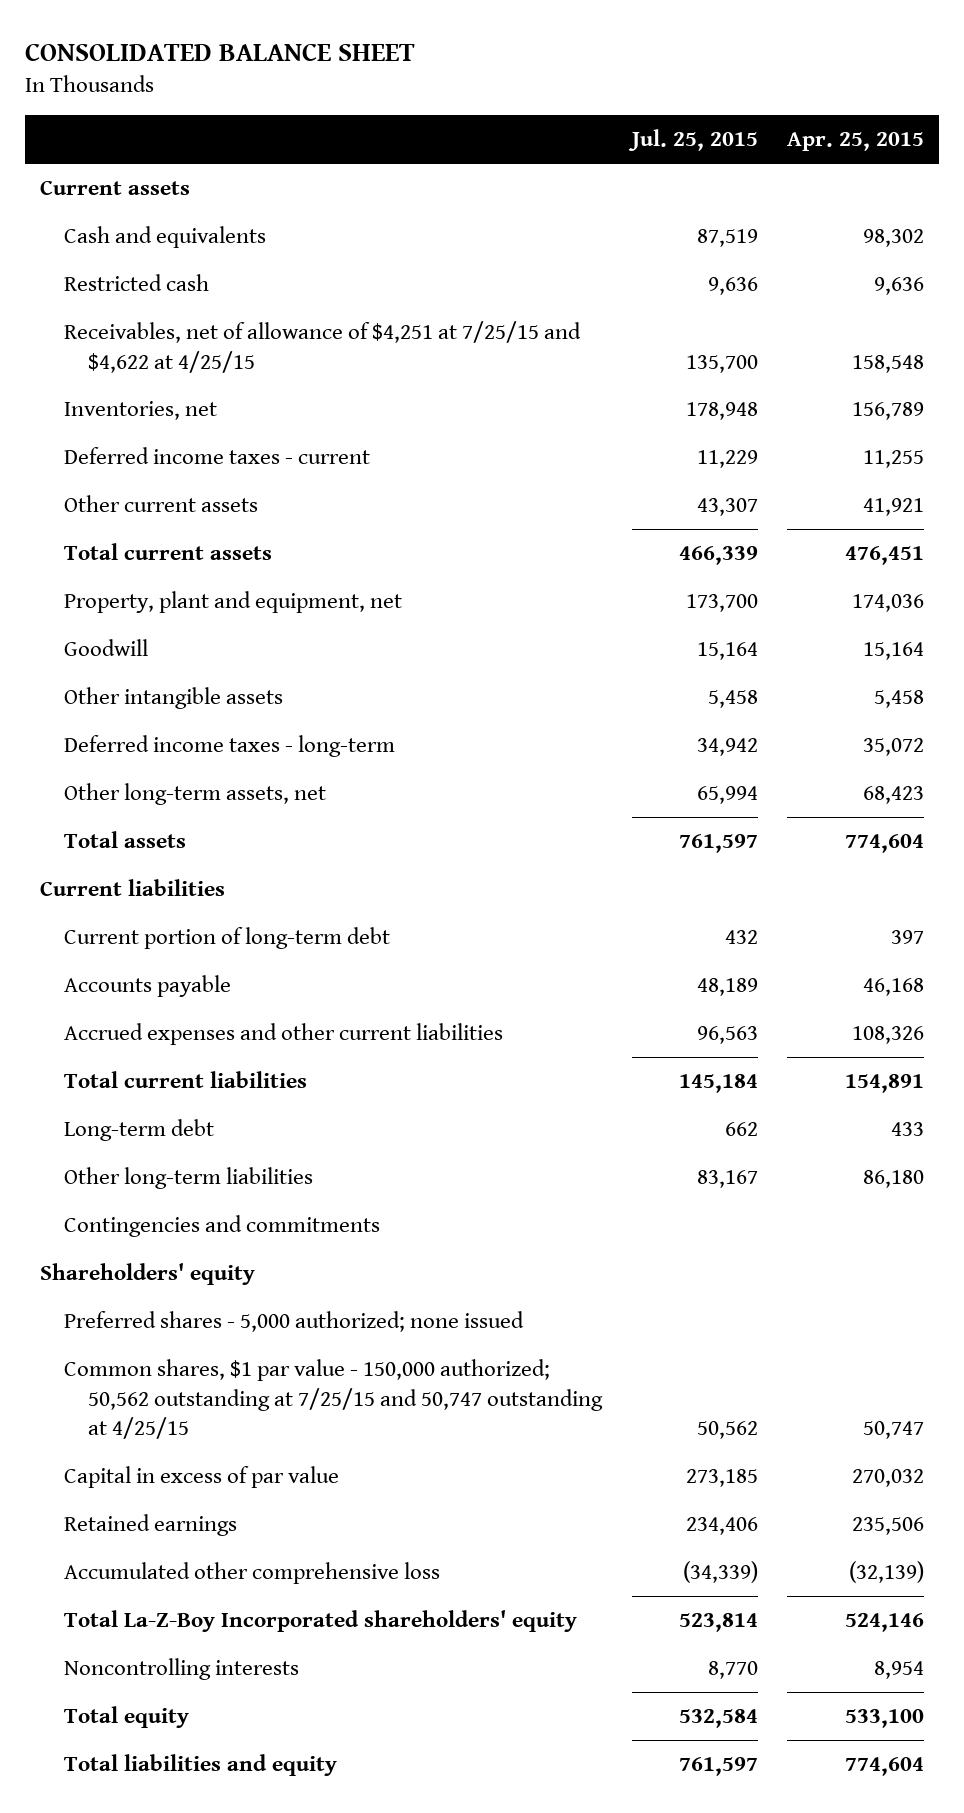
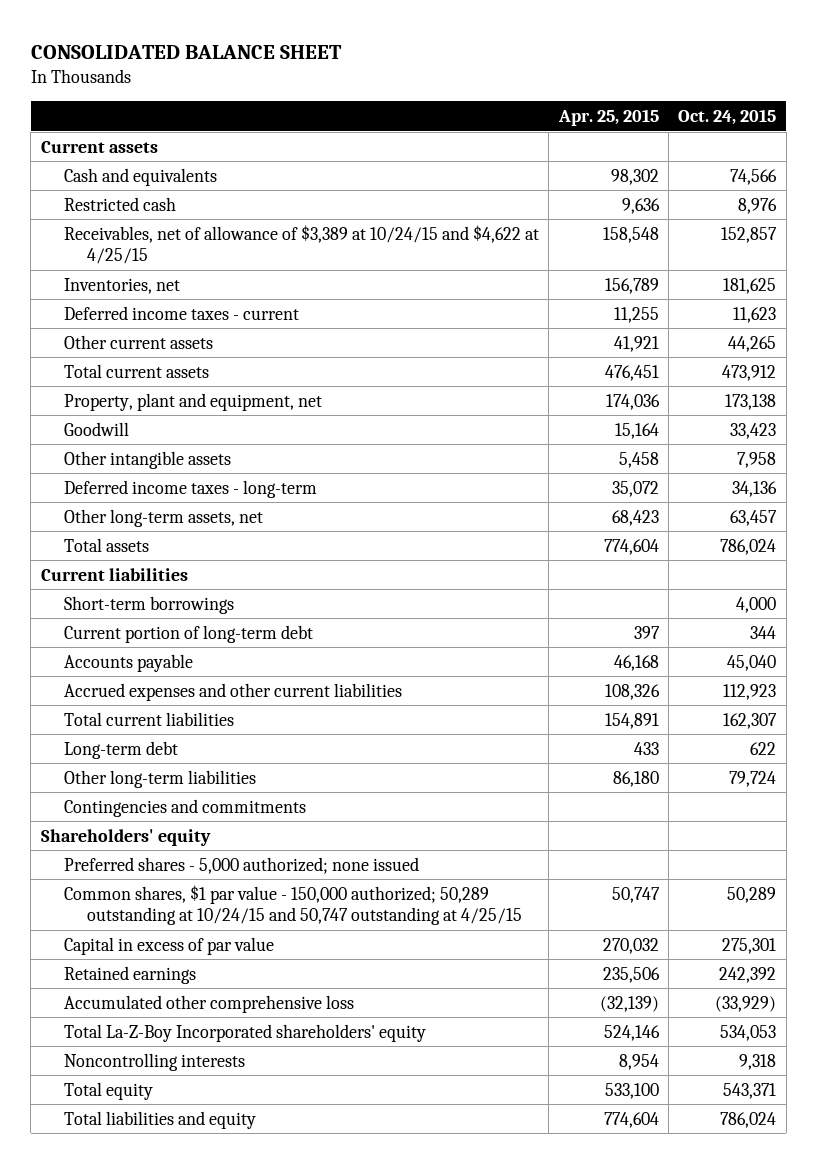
- | Jul. 25, 2015 | Apr. 25, 2015
+ | Apr. 25, 2015 | Oct. 24, 2015
- Receivables, net of allowance of $4,251 at 7/25/15 and $4,622 at 4/25/15 | 135,700 | 158,548
+ Receivables, net of allowance of $3,389 at 10/24/15 and $4,622 at 4/25/15 | 158,548 | 152,857
+ Short-term borrowings | | 4,000
- Common shares, $1 par value - 150,000 authorized; 50,562 outstanding at 7/25/15 and 50,747 outstanding at 4/25/15 | 50,562 | 50,747
+ Common shares, $1 par value - 150,000 authorized; 50,289 outstanding at 10/24/15 and 50,747 outstanding at 4/25/15 | 50,747 | 50,289

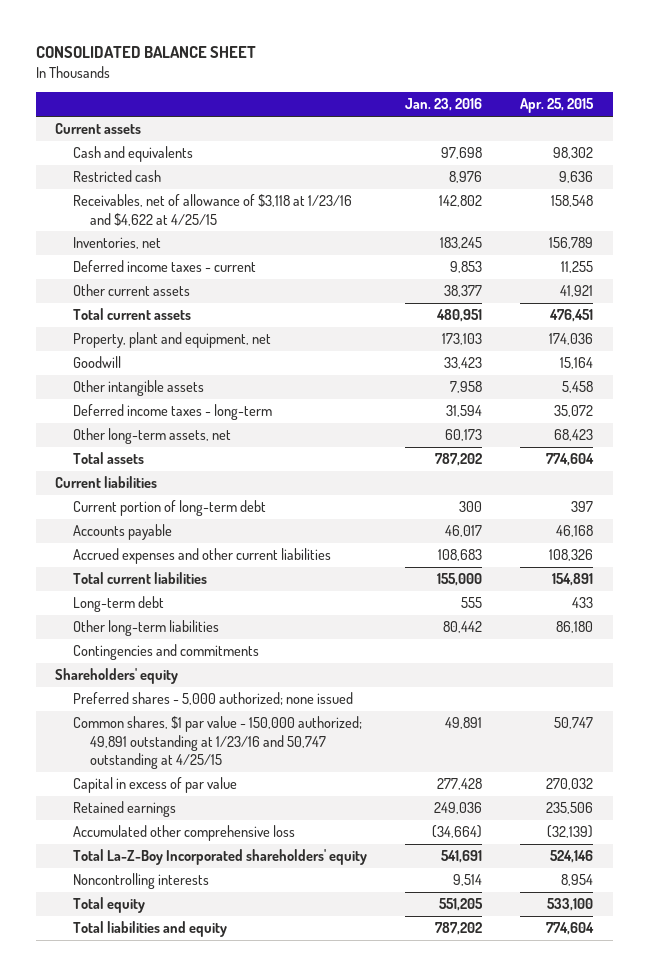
- | Apr. 25, 2015 | Oct. 24, 2015
+ | Jan. 23, 2016 | Apr. 25, 2015
- Receivables, net of allowance of $3,389 at 10/24/15 and $4,622 at 4/25/15 | 158,548 | 152,857
+ Receivables, net of allowance of $3,118 at 1/23/16 and $4,622 at 4/25/15 | 142,802 | 158,548
- Short-term borrowings | | 4,000
- Common shares, $1 par value - 150,000 authorized; 50,289 outstanding at 10/24/15 and 50,747 outstanding at 4/25/15 | 50,747 | 50,289
+ Common shares, $1 par value - 150,000 authorized; 49,891 outstanding at 1/23/16 and 50,747 outstanding at 4/25/15 | 49,891 | 50,747

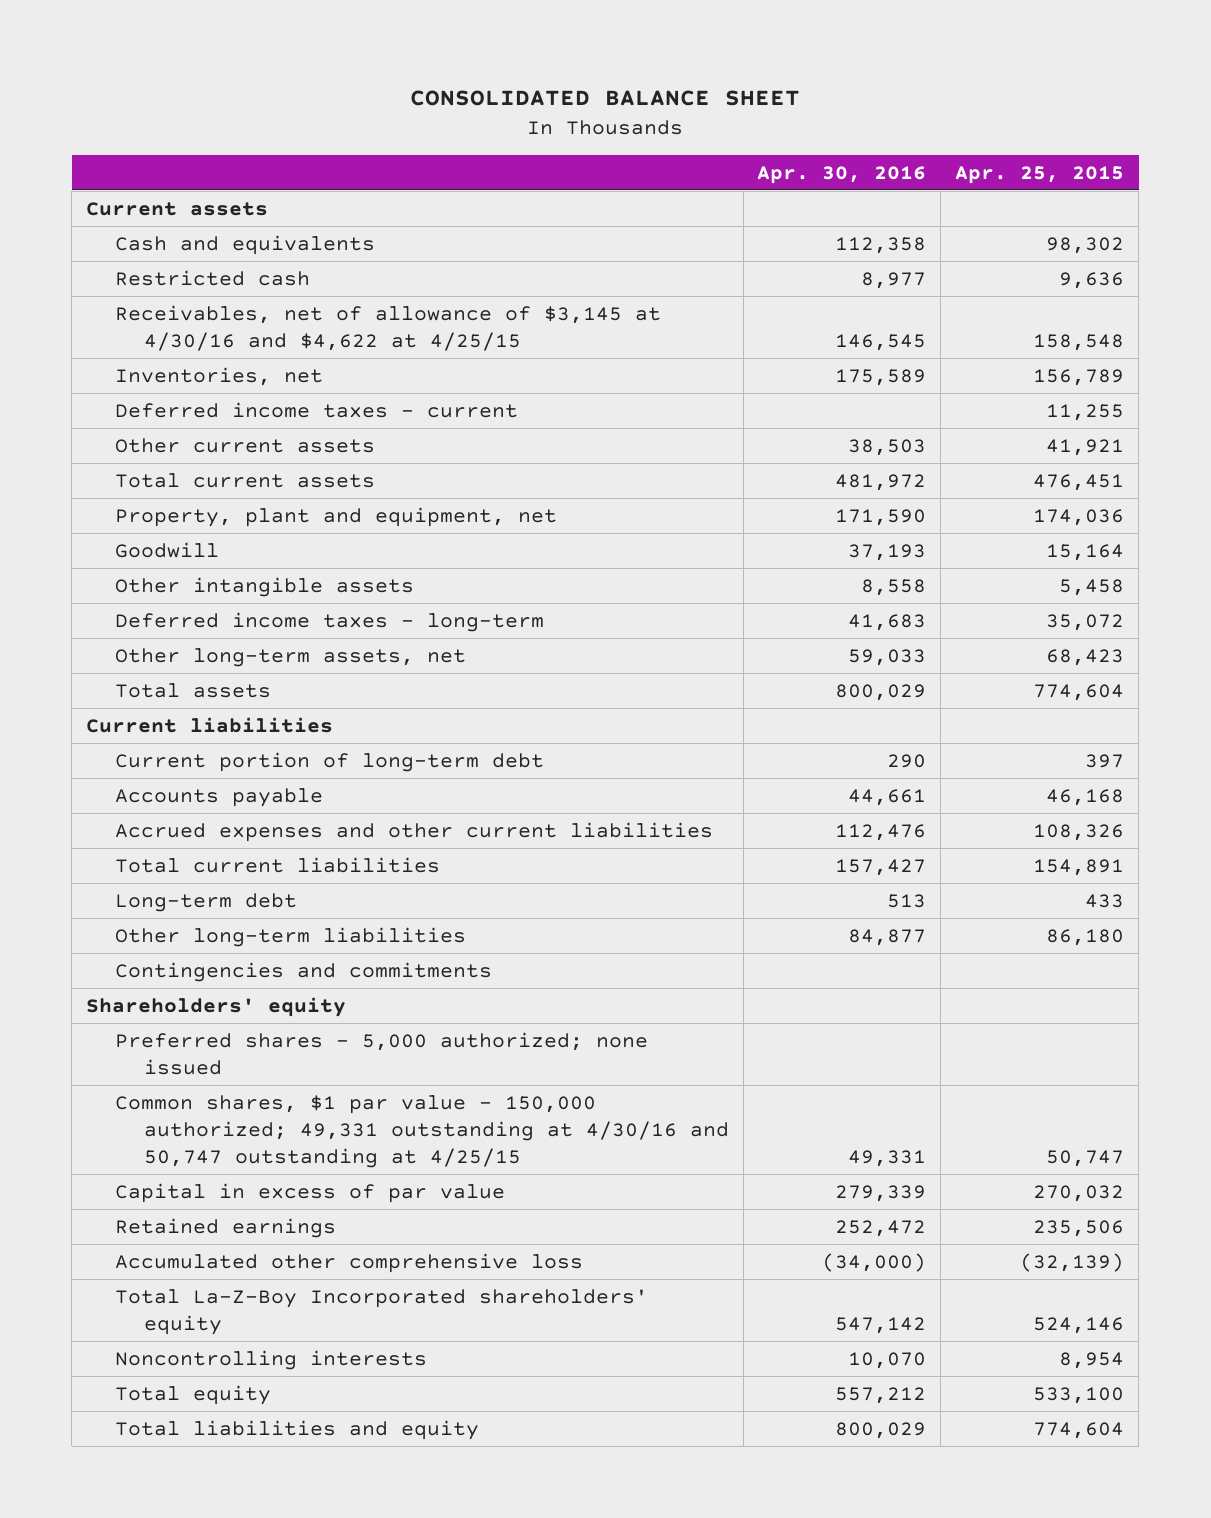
- | Jan. 23, 2016 | Apr. 25, 2015
+ | Apr. 30, 2016 | Apr. 25, 2015
- Receivables, net of allowance of $3,118 at 1/23/16 and $4,622 at 4/25/15 | 142,802 | 158,548
+ Receivables, net of allowance of $3,145 at 4/30/16 and $4,622 at 4/25/15 | 146,545 | 158,548
- Common shares, $1 par value - 150,000 authorized; 49,891 outstanding at 1/23/16 and 50,747 outstanding at 4/25/15 | 49,891 | 50,747
+ Common shares, $1 par value - 150,000 authorized; 49,331 outstanding at 4/30/16 and 50,747 outstanding at 4/25/15 | 49,331 | 50,747

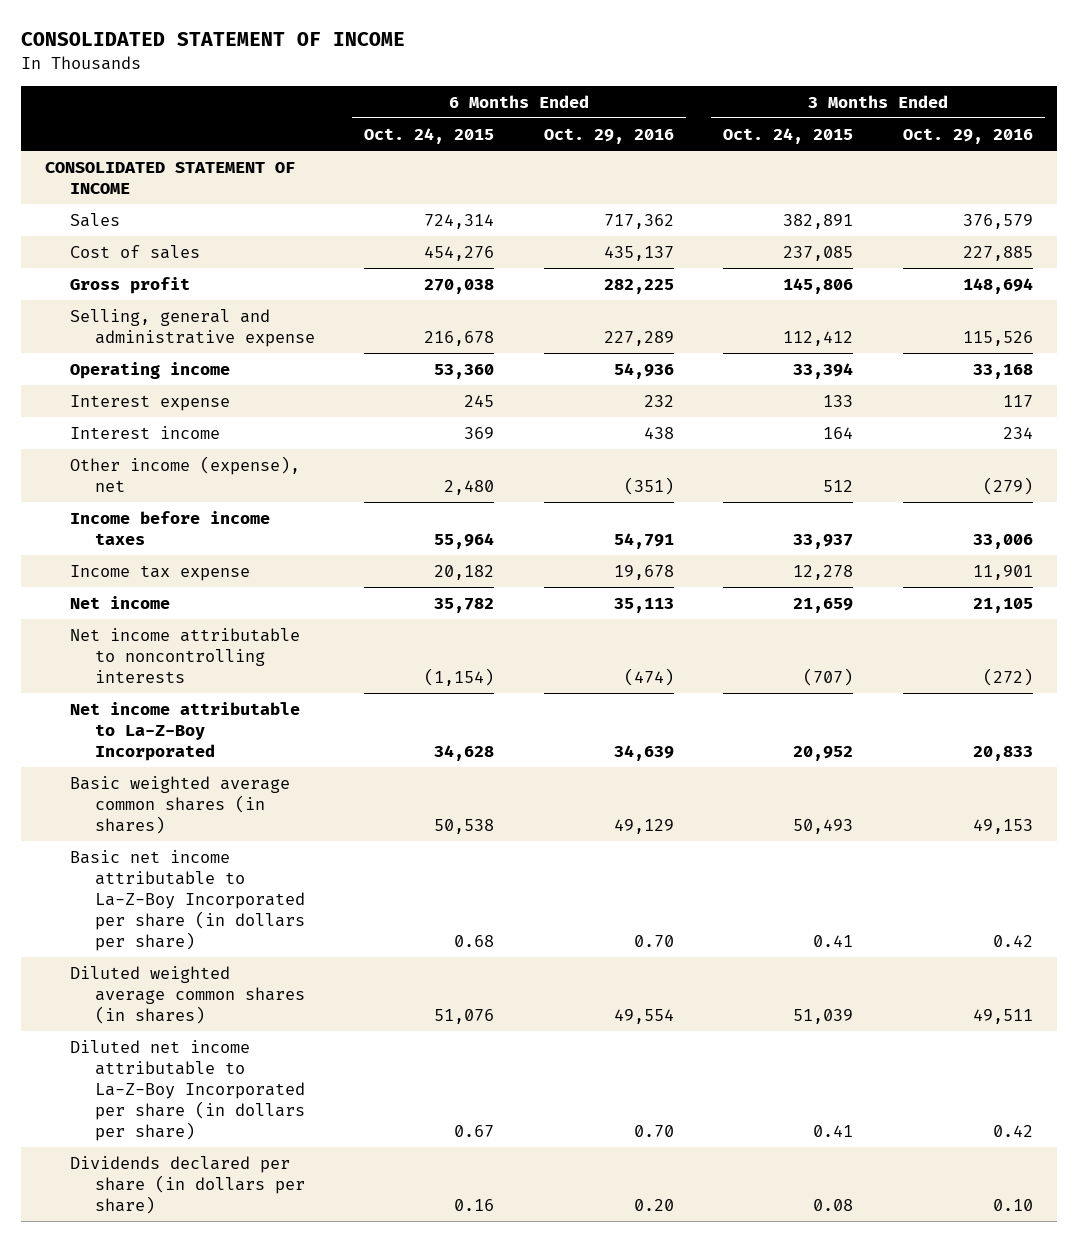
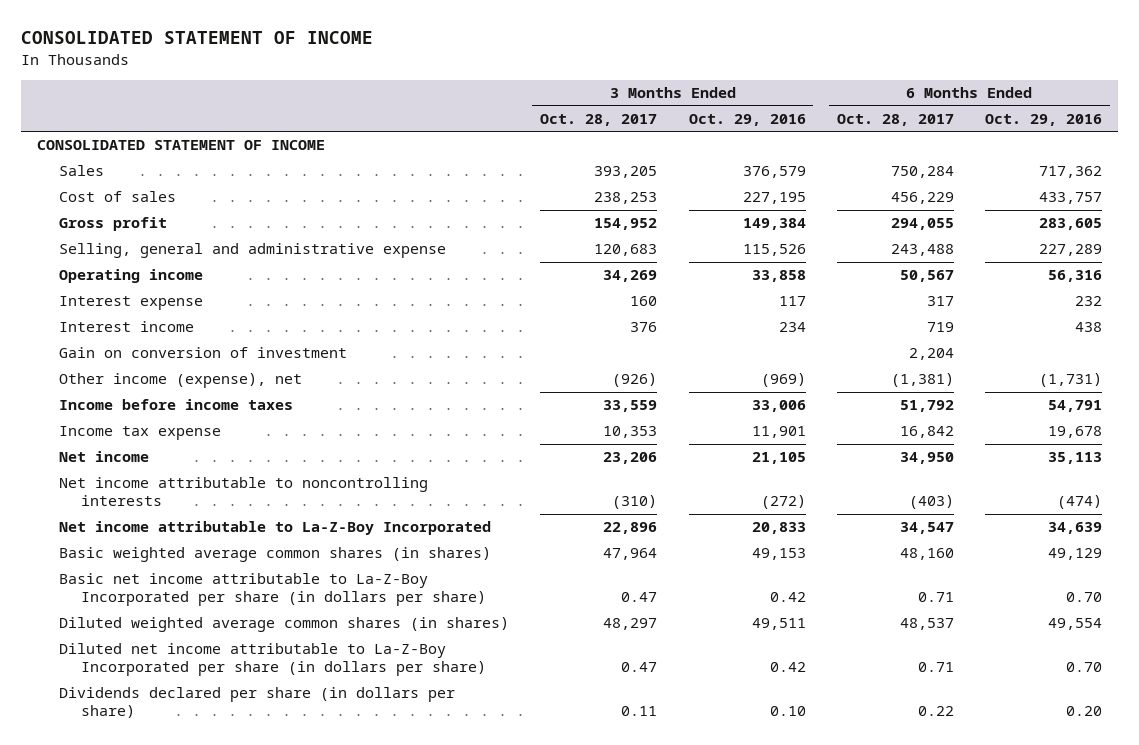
- | 6 Months Ended Oct. 24, 2015 | 6 Months Ended Oct. 29, 2016 | 3 Months Ended Oct. 24, 2015 | 3 Months Ended Oct. 29, 2016
+ | 3 Months Ended Oct. 28, 2017 | 3 Months Ended Oct. 29, 2016 | 6 Months Ended Oct. 28, 2017 | 6 Months Ended Oct. 29, 2016
- Cost of sales | 454,276 | 435,137 | 237,085 | 227,885
- Gross profit | 270,038 | 282,225 | 145,806 | 148,694
+ Cost of sales | 238,253 | 227,195 | 456,229 | 433,757
+ Gross profit | 154,952 | 149,384 | 294,055 | 283,605
- Operating income | 53,360 | 54,936 | 33,394 | 33,168
+ Operating income | 34,269 | 33,858 | 50,567 | 56,316
- Other income (expense), net | 2,480 | (351) | 512 | (279)
+ Gain on conversion of investment | | | 2,204 |
+ Other income (expense), net | (926) | (969) | (1,381) | (1,731)

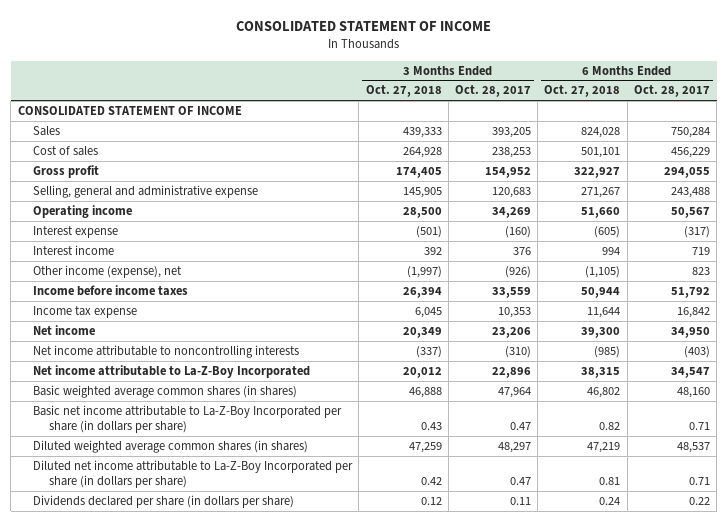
- | 3 Months Ended Oct. 28, 2017 | 3 Months Ended Oct. 29, 2016 | 6 Months Ended Oct. 28, 2017 | 6 Months Ended Oct. 29, 2016
+ | 3 Months Ended Oct. 27, 2018 | 3 Months Ended Oct. 28, 2017 | 6 Months Ended Oct. 27, 2018 | 6 Months Ended Oct. 28, 2017
- Interest expense | 160 | 117 | 317 | 232
+ Interest expense | (501) | (160) | (605) | (317)
- Gain on conversion of investment | | | 2,204 |
- Other income (expense), net | (926) | (969) | (1,381) | (1,731)
+ Other income (expense), net | (1,997) | (926) | (1,105) | 823

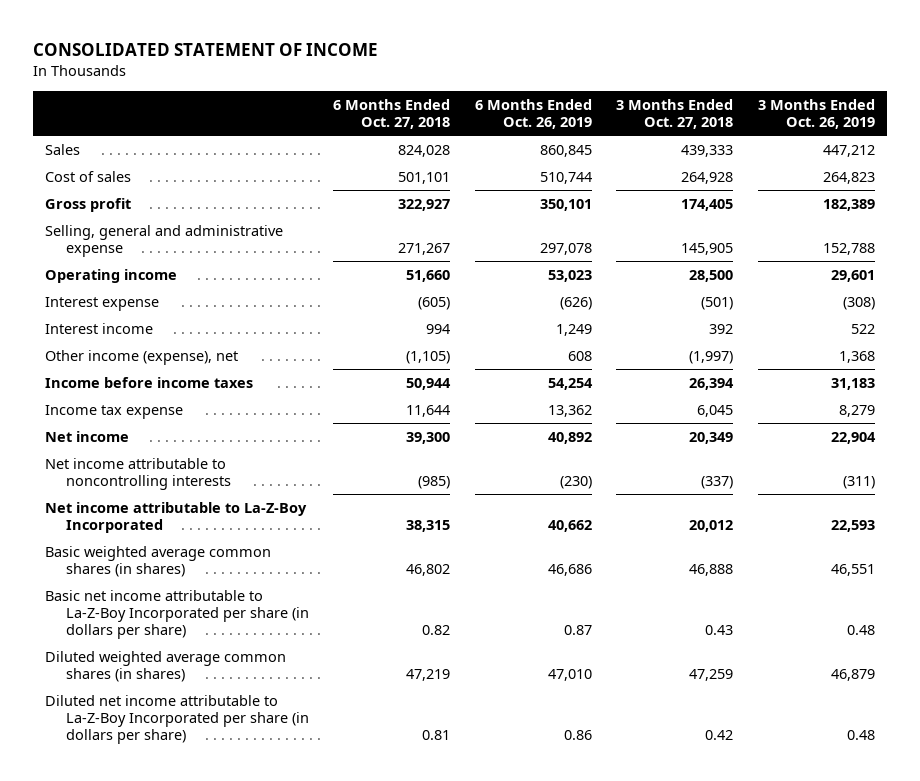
- | 3 Months Ended Oct. 27, 2018 | 3 Months Ended Oct. 28, 2017 | 6 Months Ended Oct. 27, 2018 | 6 Months Ended Oct. 28, 2017
+ | 6 Months Ended Oct. 27, 2018 | 6 Months Ended Oct. 26, 2019 | 3 Months Ended Oct. 27, 2018 | 3 Months Ended Oct. 26, 2019
- CONSOLIDATED STATEMENT OF INCOME
- Dividends declared per share (in dollars per share) | 0.12 | 0.11 | 0.24 | 0.22

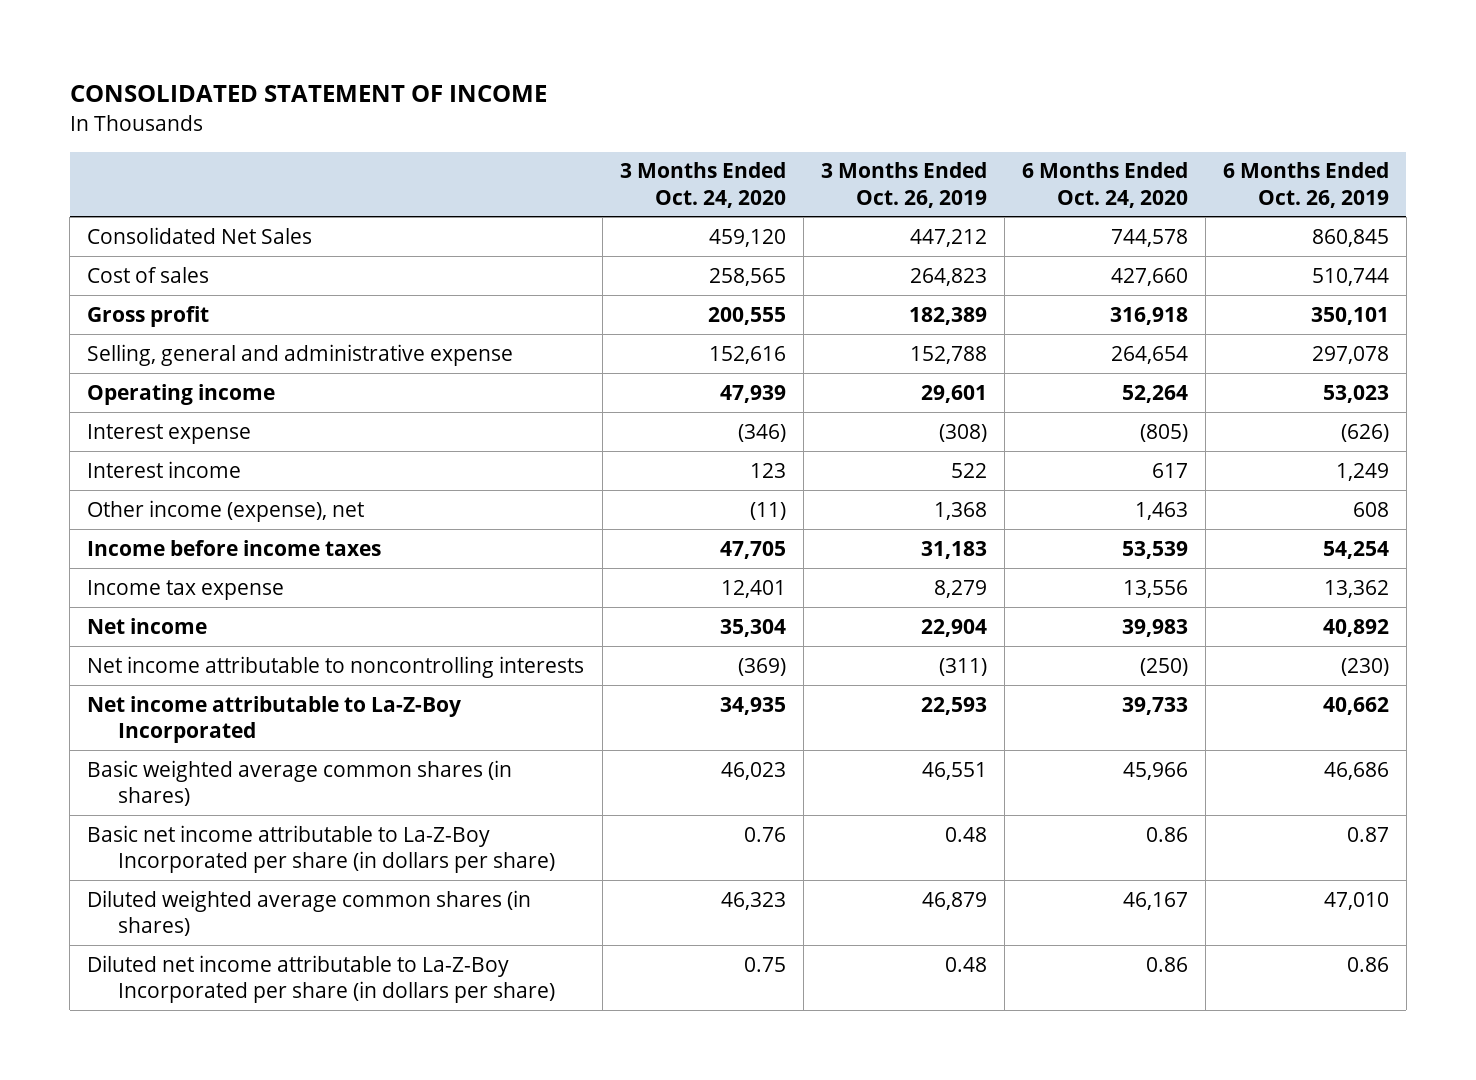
- | 6 Months Ended Oct. 27, 2018 | 6 Months Ended Oct. 26, 2019 | 3 Months Ended Oct. 27, 2018 | 3 Months Ended Oct. 26, 2019
+ | 3 Months Ended Oct. 24, 2020 | 3 Months Ended Oct. 26, 2019 | 6 Months Ended Oct. 24, 2020 | 6 Months Ended Oct. 26, 2019
- Sales | 824,028 | 860,845 | 439,333 | 447,212
+ Consolidated Net Sales | 459,120 | 447,212 | 744,578 | 860,845

